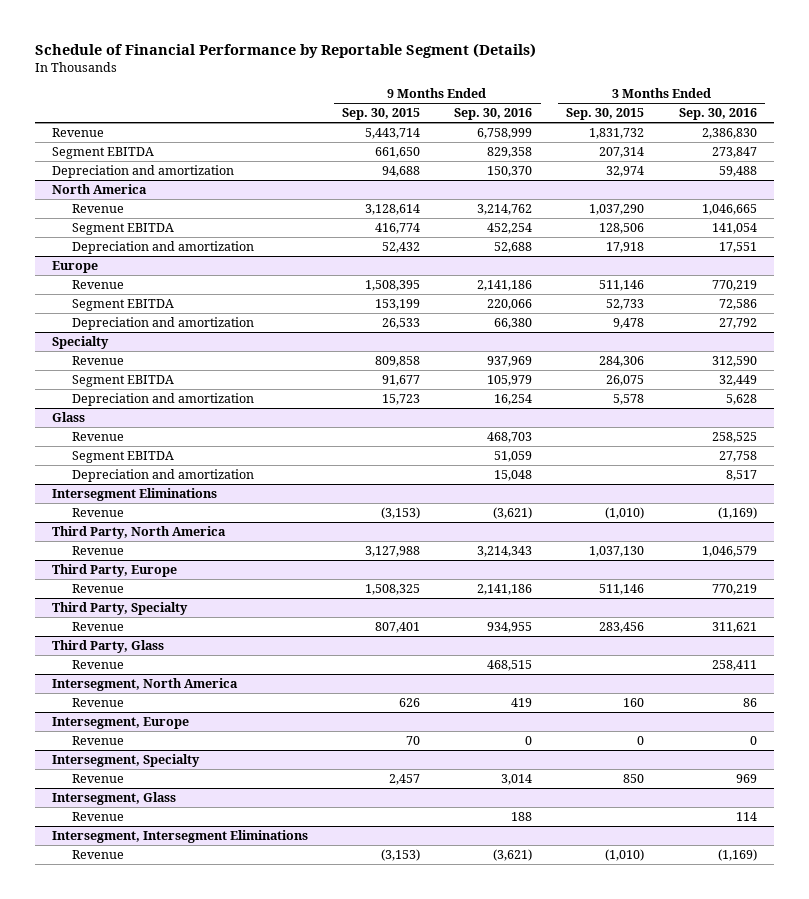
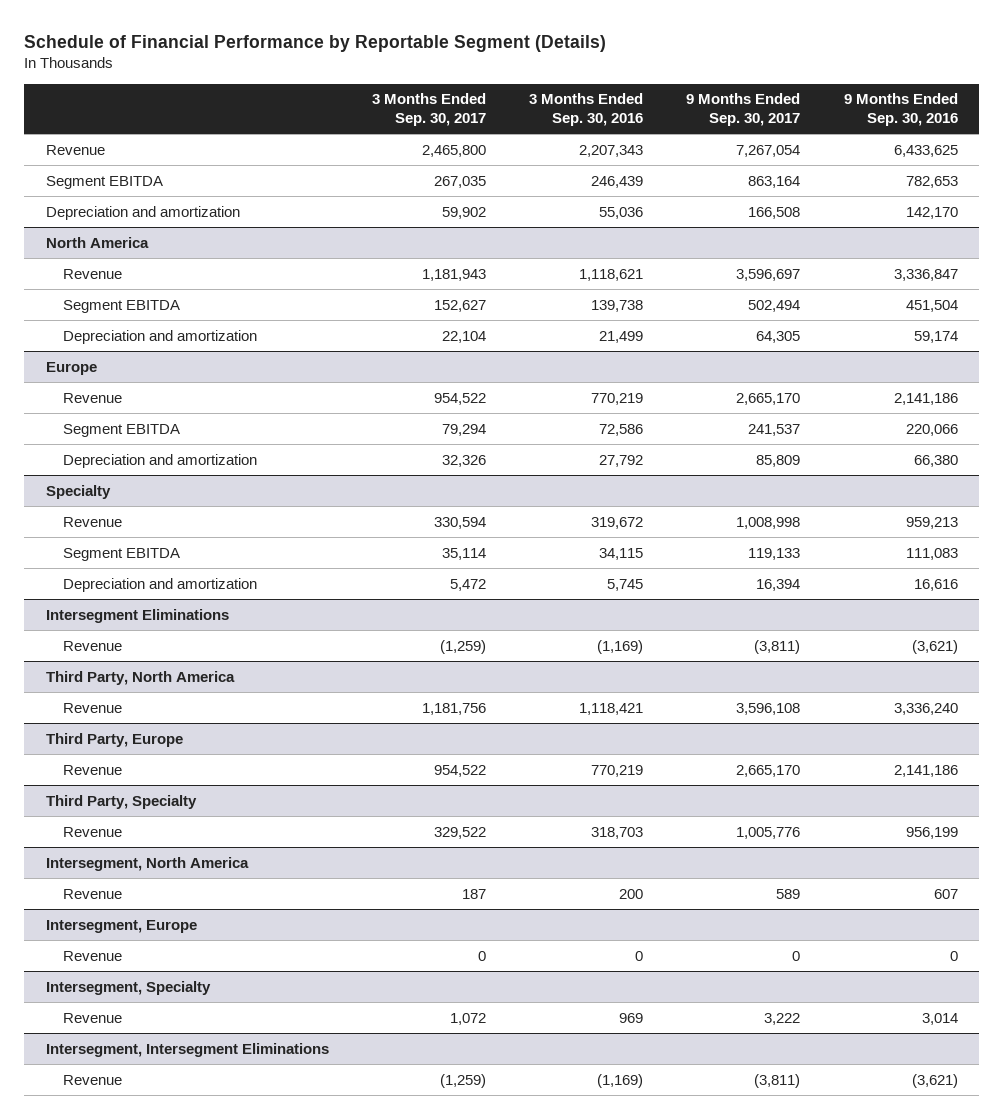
- | 9 Months Ended Sep. 30, 2015 | 9 Months Ended Sep. 30, 2016 | 3 Months Ended Sep. 30, 2015 | 3 Months Ended Sep. 30, 2016
+ | 3 Months Ended Sep. 30, 2017 | 3 Months Ended Sep. 30, 2016 | 9 Months Ended Sep. 30, 2017 | 9 Months Ended Sep. 30, 2016
- Revenue | 5,443,714 | 6,758,999 | 1,831,732 | 2,386,830
- Segment EBITDA | 661,650 | 829,358 | 207,314 | 273,847
- Depreciation and amortization | 94,688 | 150,370 | 32,974 | 59,488
+ Revenue | 2,465,800 | 2,207,343 | 7,267,054 | 6,433,625
+ Segment EBITDA | 267,035 | 246,439 | 863,164 | 782,653
+ Depreciation and amortization | 59,902 | 55,036 | 166,508 | 142,170
@ North America
- Revenue | 3,128,614 | 3,214,762 | 1,037,290 | 1,046,665
- Segment EBITDA | 416,774 | 452,254 | 128,506 | 141,054
- Depreciation and amortization | 52,432 | 52,688 | 17,918 | 17,551
+ Revenue | 1,181,943 | 1,118,621 | 3,596,697 | 3,336,847
+ Segment EBITDA | 152,627 | 139,738 | 502,494 | 451,504
+ Depreciation and amortization | 22,104 | 21,499 | 64,305 | 59,174
@ Specialty
- Revenue | 809,858 | 937,969 | 284,306 | 312,590
- Segment EBITDA | 91,677 | 105,979 | 26,075 | 32,449
- Depreciation and amortization | 15,723 | 16,254 | 5,578 | 5,628
- Glass
- Revenue | | 468,703 | | 258,525
- Segment EBITDA | | 51,059 | | 27,758
- Depreciation and amortization | | 15,048 | | 8,517
@ Specialty
+ Revenue | 330,594 | 319,672 | 1,008,998 | 959,213
+ Segment EBITDA | 35,114 | 34,115 | 119,133 | 111,083
+ Depreciation and amortization | 5,472 | 5,745 | 16,394 | 16,616
@ Third Party, North America
- Revenue | 3,127,988 | 3,214,343 | 1,037,130 | 1,046,579
+ Revenue | 1,181,756 | 1,118,421 | 3,596,108 | 3,336,240
@ Third Party, Specialty
- Revenue | 807,401 | 934,955 | 283,456 | 311,621
- Third Party, Glass
- Revenue | | 468,515 | | 258,411
@ Third Party, Specialty
+ Revenue | 329,522 | 318,703 | 1,005,776 | 956,199
@ Intersegment, North America
- Revenue | 626 | 419 | 160 | 86
+ Revenue | 187 | 200 | 589 | 607
- Intersegment, Glass
- Revenue | | 188 | | 114

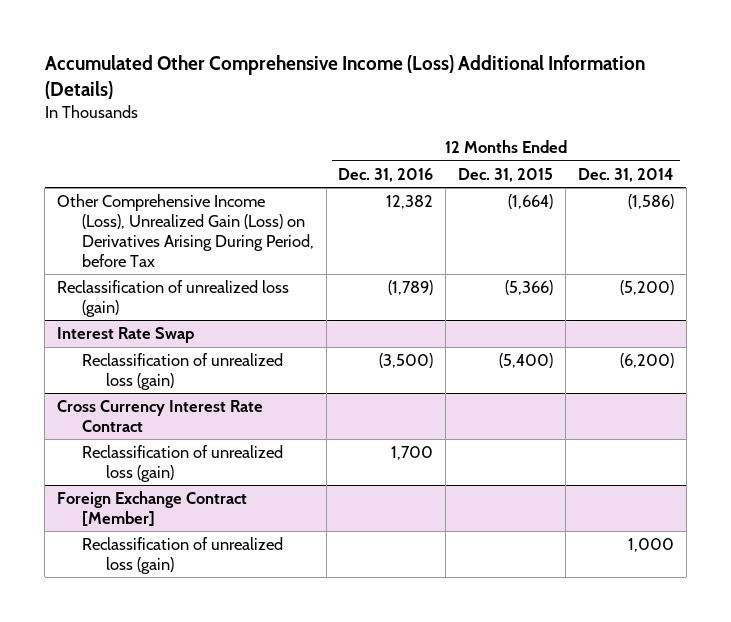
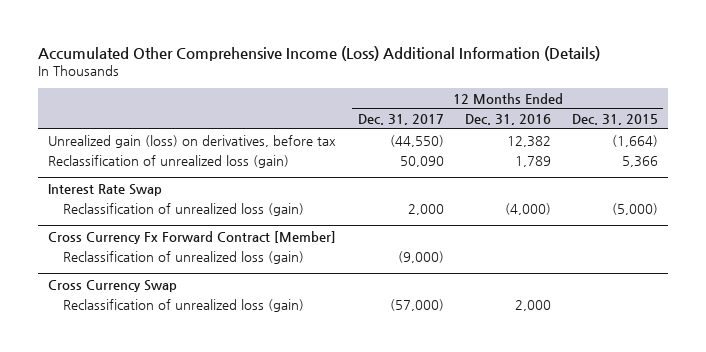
- | 12 Months Ended Dec. 31, 2016 | 12 Months Ended Dec. 31, 2015 | 12 Months Ended Dec. 31, 2014
+ | 12 Months Ended Dec. 31, 2017 | 12 Months Ended Dec. 31, 2016 | 12 Months Ended Dec. 31, 2015
- Other Comprehensive Income (Loss), Unrealized Gain (Loss) on Derivatives Arising During Period, before Tax | 12,382 | (1,664) | (1,586)
- Reclassification of unrealized loss (gain) | (1,789) | (5,366) | (5,200)
+ Unrealized gain (loss) on derivatives, before tax | (44,550) | 12,382 | (1,664)
+ Reclassification of unrealized loss (gain) | 50,090 | 1,789 | 5,366
@ Interest Rate Swap
- Reclassification of unrealized loss (gain) | (3,500) | (5,400) | (6,200)
- Cross Currency Interest Rate Contract
- Reclassification of unrealized loss (gain) | 1,700 | |
- Foreign Exchange Contract [Member]
@ Interest Rate Swap
+ Reclassification of unrealized loss (gain) | 2,000 | (4,000) | (5,000)
+ Cross Currency Fx Forward Contract [Member]
+ Cross Currency Swap
+ Reclassification of unrealized loss (gain) | (57,000) | 2,000 |

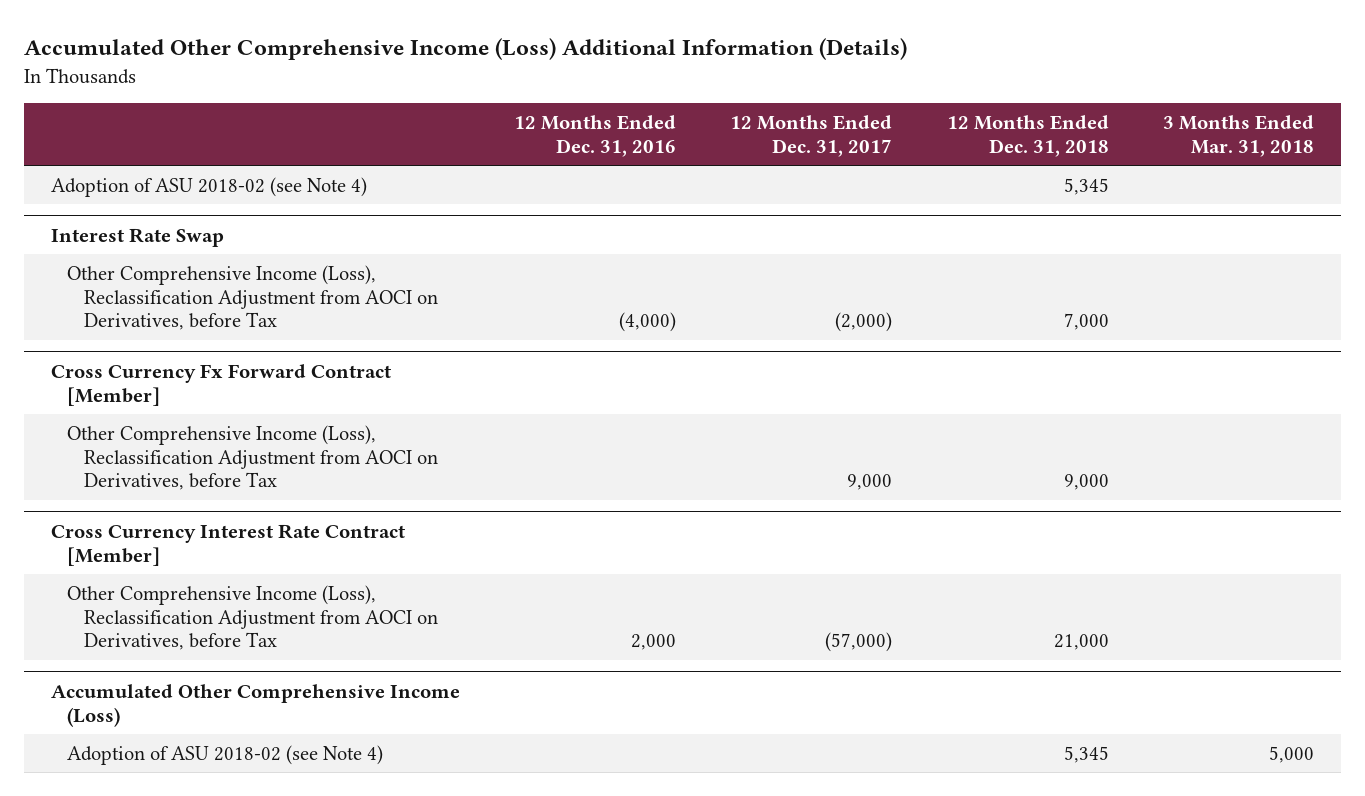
- | 12 Months Ended Dec. 31, 2017 | 12 Months Ended Dec. 31, 2016 | 12 Months Ended Dec. 31, 2015
+ | 12 Months Ended Dec. 31, 2016 | 12 Months Ended Dec. 31, 2017 | 12 Months Ended Dec. 31, 2018 | 3 Months Ended Mar. 31, 2018
- Unrealized gain (loss) on derivatives, before tax | (44,550) | 12,382 | (1,664)
- Reclassification of unrealized loss (gain) | 50,090 | 1,789 | 5,366
+ Adoption of ASU 2018-02 (see Note 4) | | | 5,345 |
@ Interest Rate Swap
- Reclassification of unrealized loss (gain) | 2,000 | (4,000) | (5,000)
+ Other Comprehensive Income (Loss), Reclassification Adjustment from AOCI on Derivatives, before Tax | (4,000) | (2,000) | 7,000 |
@ Cross Currency Fx Forward Contract [Member]
- Reclassification of unrealized loss (gain) | (9,000) | |
- Cross Currency Swap
- Reclassification of unrealized loss (gain) | (57,000) | 2,000 |
@ Cross Currency Fx Forward Contract [Member]
+ Other Comprehensive Income (Loss), Reclassification Adjustment from AOCI on Derivatives, before Tax | | 9,000 | 9,000 |
+ Cross Currency Interest Rate Contract [Member]
+ Other Comprehensive Income (Loss), Reclassification Adjustment from AOCI on Derivatives, before Tax | 2,000 | (57,000) | 21,000 |
+ Accumulated Other Comprehensive Income (Loss)
+ Adoption of ASU 2018-02 (see Note 4) | | | 5,345 | 5,000

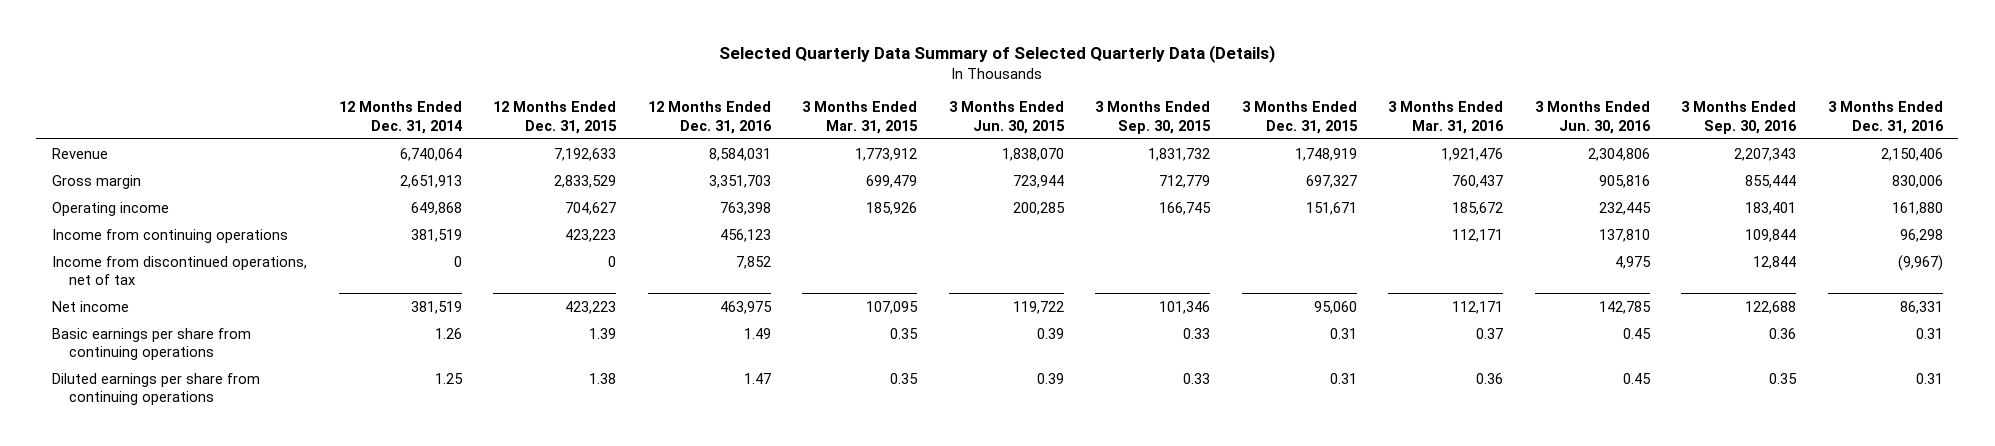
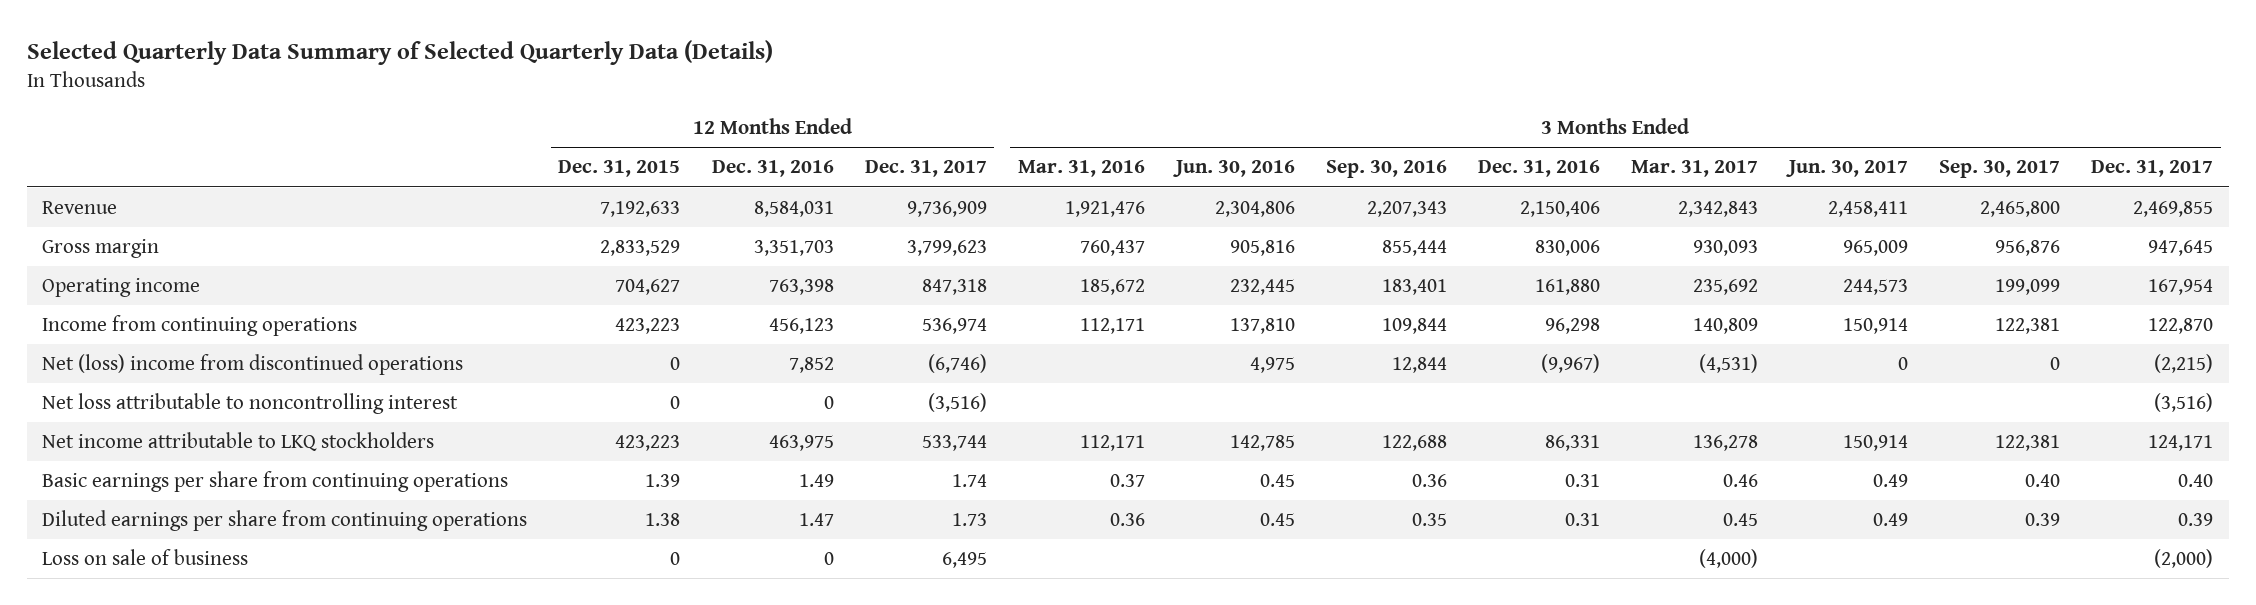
- | 12 Months Ended Dec. 31, 2014 | 12 Months Ended Dec. 31, 2015 | 12 Months Ended Dec. 31, 2016 | 3 Months Ended Mar. 31, 2015 | 3 Months Ended Jun. 30, 2015 | 3 Months Ended Sep. 30, 2015 | 3 Months Ended Dec. 31, 2015 | 3 Months Ended Mar. 31, 2016 | 3 Months Ended Jun. 30, 2016 | 3 Months Ended Sep. 30, 2016 | 3 Months Ended Dec. 31, 2016
+ | 12 Months Ended Dec. 31, 2015 | 12 Months Ended Dec. 31, 2016 | 12 Months Ended Dec. 31, 2017 | 3 Months Ended Mar. 31, 2016 | 3 Months Ended Jun. 30, 2016 | 3 Months Ended Sep. 30, 2016 | 3 Months Ended Dec. 31, 2016 | 3 Months Ended Mar. 31, 2017 | 3 Months Ended Jun. 30, 2017 | 3 Months Ended Sep. 30, 2017 | 3 Months Ended Dec. 31, 2017
- Income from discontinued operations, net of tax | 0 | 0 | 7,852 | | | | | | 4,975 | 12,844 | (9,967)
- Net income | 381,519 | 423,223 | 463,975 | 107,095 | 119,722 | 101,346 | 95,060 | 112,171 | 142,785 | 122,688 | 86,331
+ Net (loss) income from discontinued operations | 0 | 7,852 | (6,746) | | 4,975 | 12,844 | (9,967) | (4,531) | 0 | 0 | (2,215)
+ Net loss attributable to noncontrolling interest | 0 | 0 | (3,516) | | | | | | | | (3,516)
+ Net income attributable to LKQ stockholders | 423,223 | 463,975 | 533,744 | 112,171 | 142,785 | 122,688 | 86,331 | 136,278 | 150,914 | 122,381 | 124,171
+ Loss on sale of business | 0 | 0 | 6,495 | | | | | (4,000) | | | (2,000)

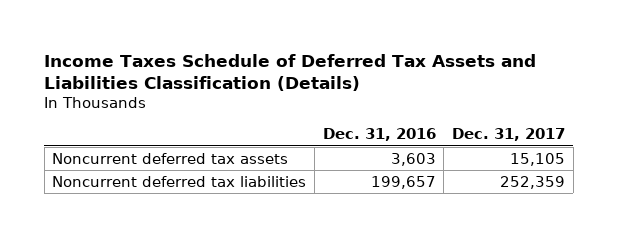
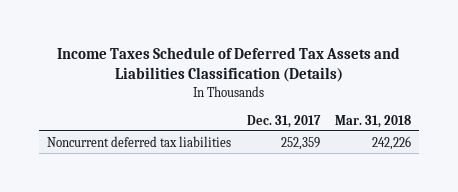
- | Dec. 31, 2016 | Dec. 31, 2017
+ | Dec. 31, 2017 | Mar. 31, 2018
- Noncurrent deferred tax assets | 3,603 | 15,105

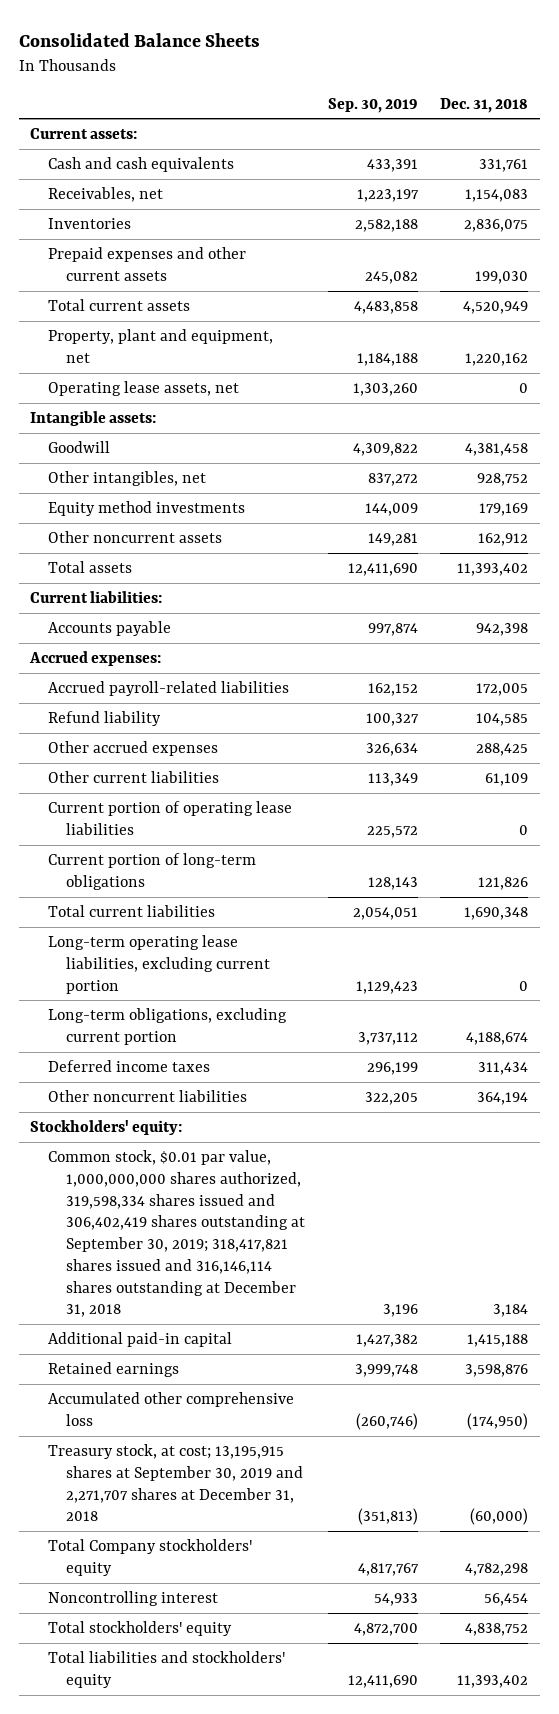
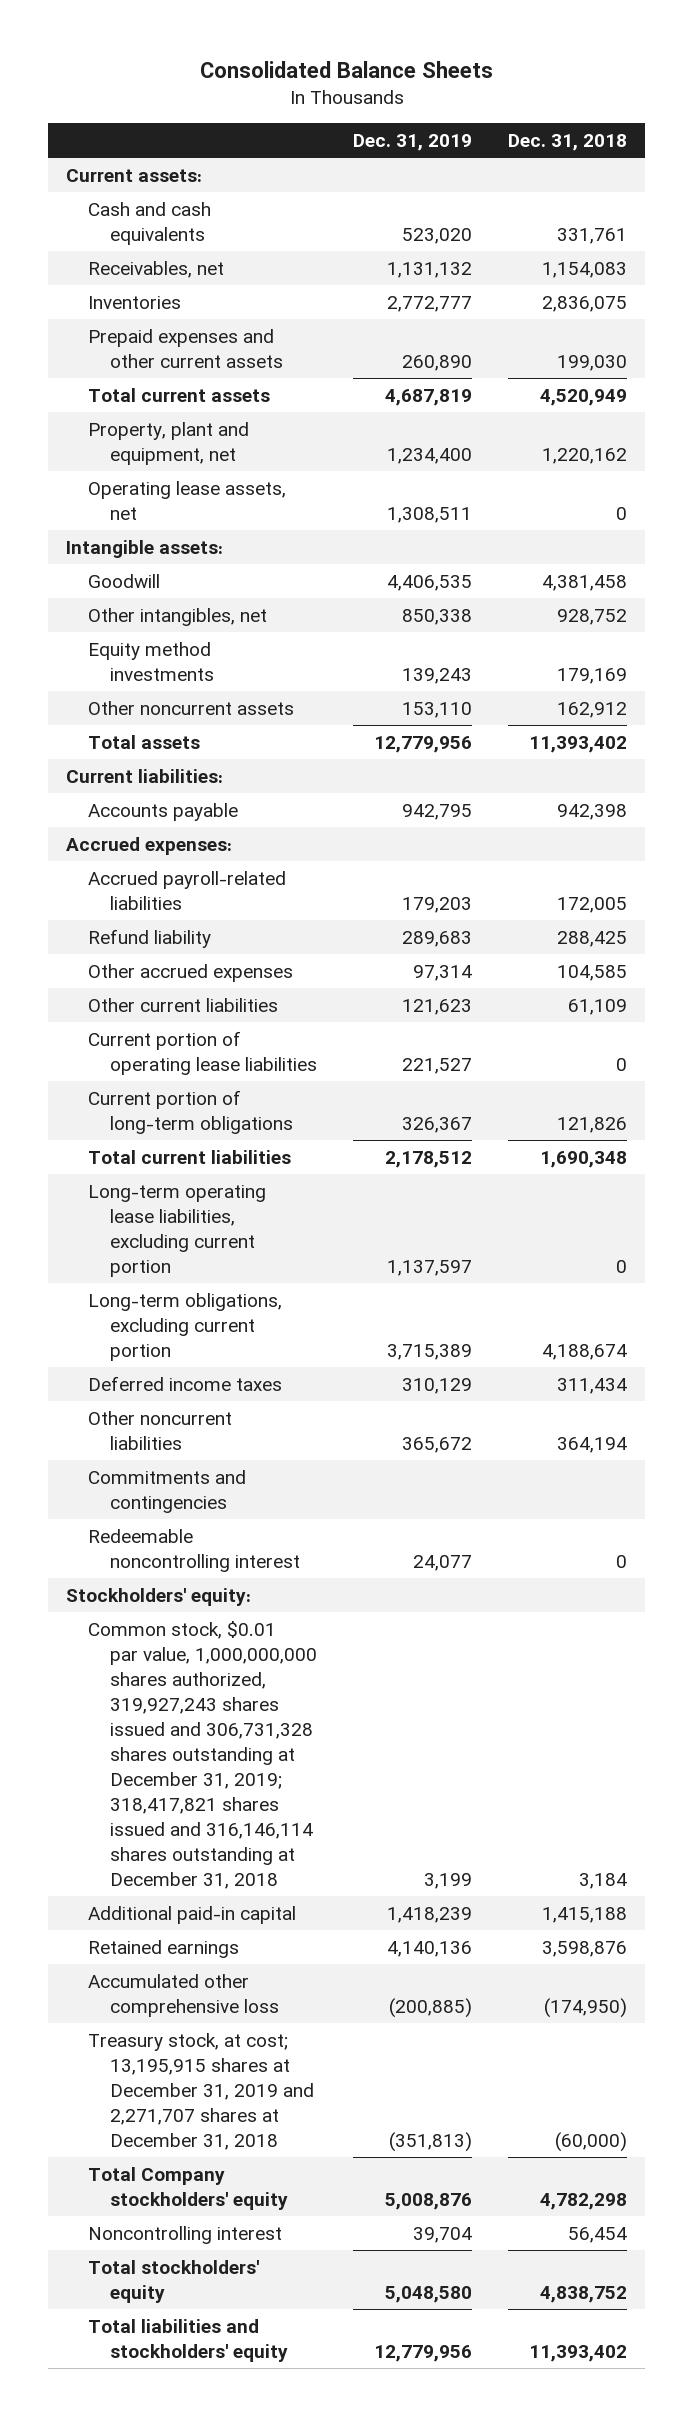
- | Sep. 30, 2019 | Dec. 31, 2018
+ | Dec. 31, 2019 | Dec. 31, 2018
- Refund liability | 100,327 | 104,585
- Other accrued expenses | 326,634 | 288,425
+ Refund liability | 289,683 | 288,425
+ Other accrued expenses | 97,314 | 104,585
+ Commitments and contingencies
+ Redeemable noncontrolling interest | 24,077 | 0
- Common stock, $0.01 par value, 1,000,000,000 shares authorized, 319,598,334 shares issued and 306,402,419 shares outstanding at September 30, 2019; 318,417,821 shares issued and 316,146,114 shares outstanding at December 31, 2018 | 3,196 | 3,184
+ Common stock, $0.01 par value, 1,000,000,000 shares authorized, 319,927,243 shares issued and 306,731,328 shares outstanding at December 31, 2019; 318,417,821 shares issued and 316,146,114 shares outstanding at December 31, 2018 | 3,199 | 3,184
- Treasury stock, at cost; 13,195,915 shares at September 30, 2019 and 2,271,707 shares at December 31, 2018 | (351,813) | (60,000)
+ Treasury stock, at cost; 13,195,915 shares at December 31, 2019 and 2,271,707 shares at December 31, 2018 | (351,813) | (60,000)

